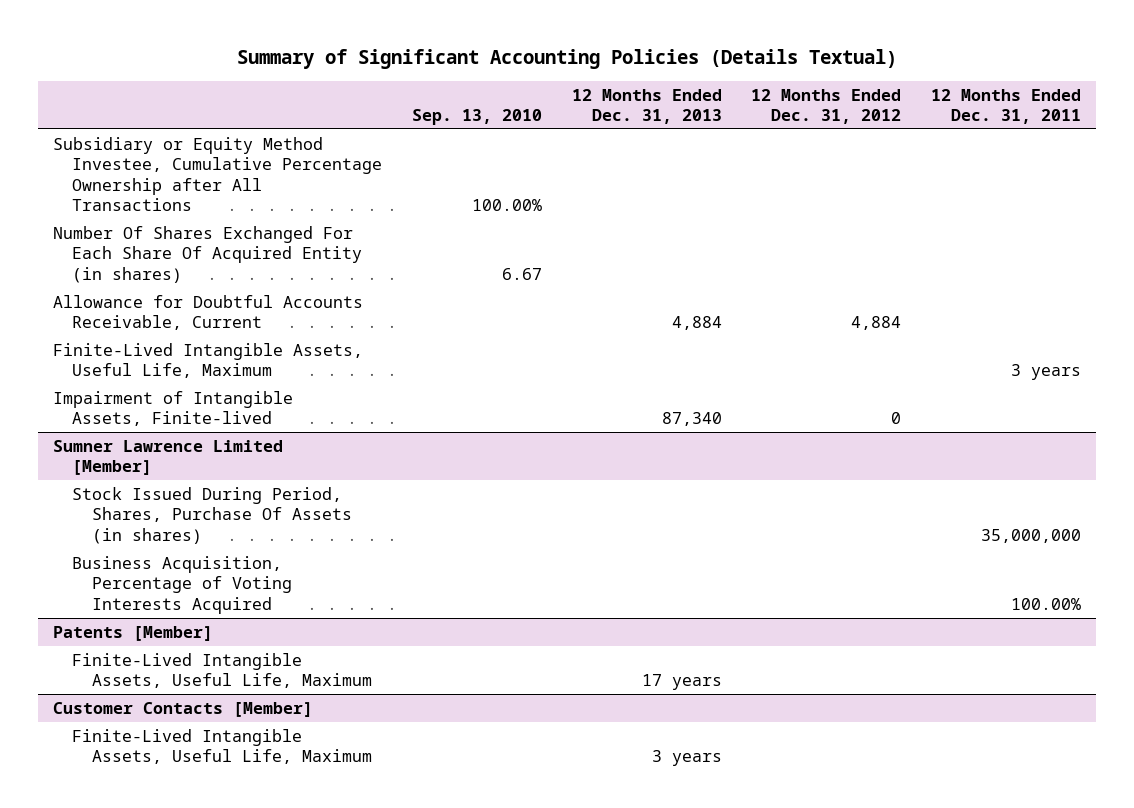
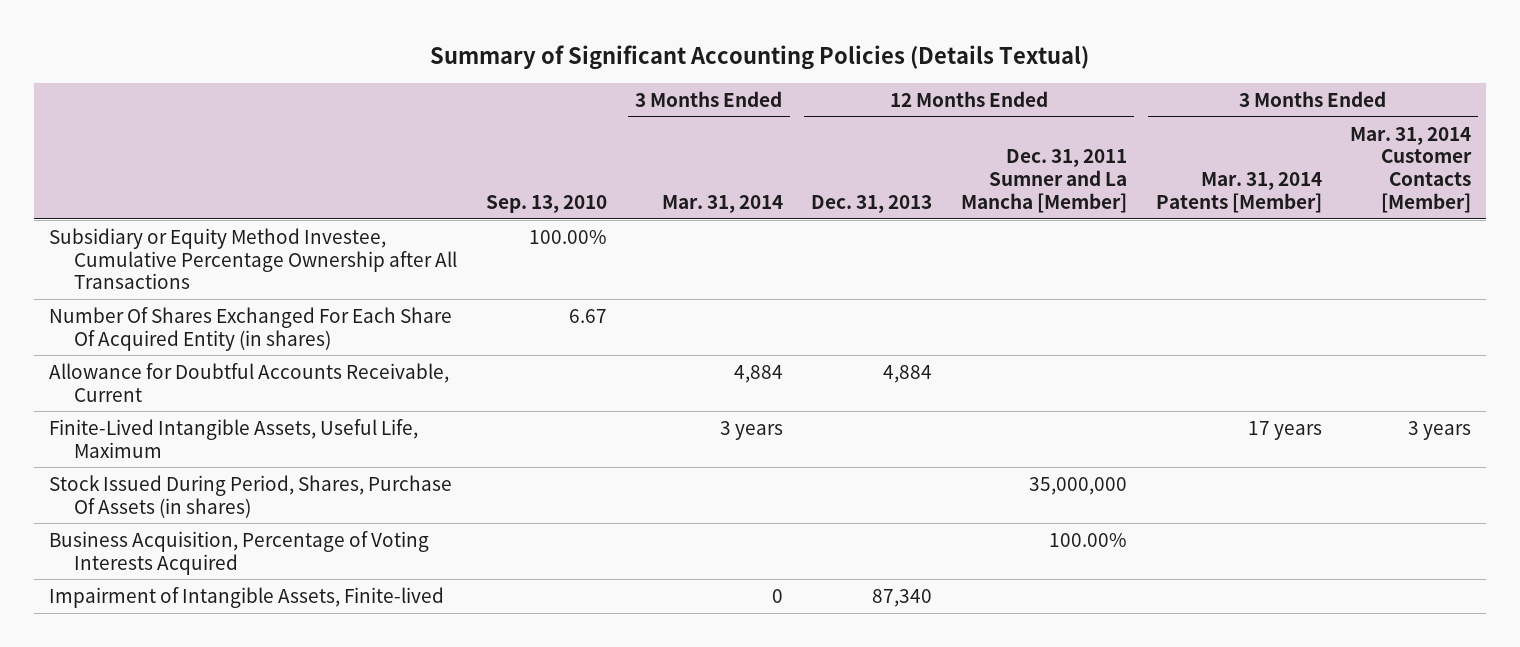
- | Sep. 13, 2010 | 12 Months Ended Dec. 31, 2013 | 12 Months Ended Dec. 31, 2012 | 12 Months Ended Dec. 31, 2011
+ | Sep. 13, 2010 | 3 Months Ended Mar. 31, 2014 | 12 Months Ended Dec. 31, 2013 | 12 Months Ended Dec. 31, 2011 Sumner and La Mancha [Member] | 3 Months Ended Mar. 31, 2014 Patents [Member] | 3 Months Ended Mar. 31, 2014 Customer Contacts [Member]
+ Stock Issued During Period, Shares, Purchase Of Assets (in shares) | | | | 35,000,000 | |
+ Business Acquisition, Percentage of Voting Interests Acquired | | | | 100.00% | |
- Sumner Lawrence Limited [Member]
- Stock Issued During Period, Shares, Purchase Of Assets (in shares) | | | | 35,000,000
- Business Acquisition, Percentage of Voting Interests Acquired | | | | 100.00%
- Patents [Member]
- Finite-Lived Intangible Assets, Useful Life, Maximum | | 17 years | |
- Customer Contacts [Member]
- Finite-Lived Intangible Assets, Useful Life, Maximum | | 3 years | |

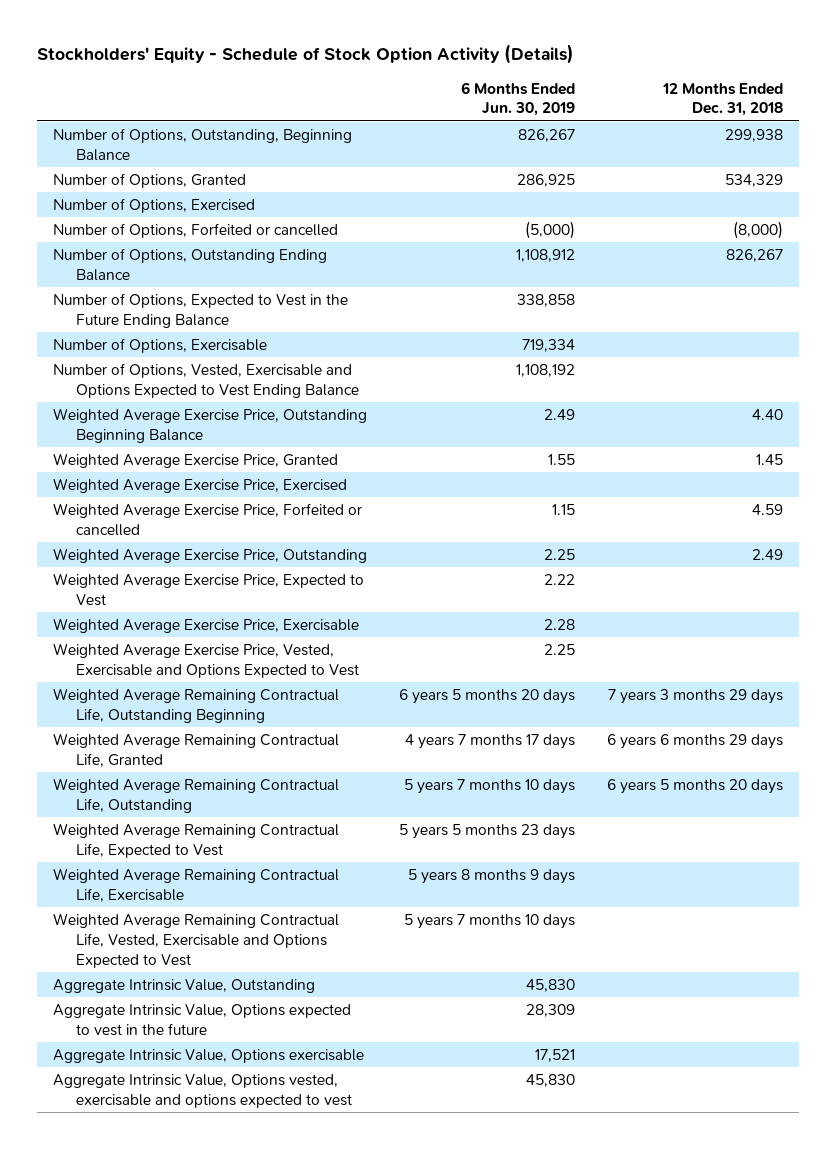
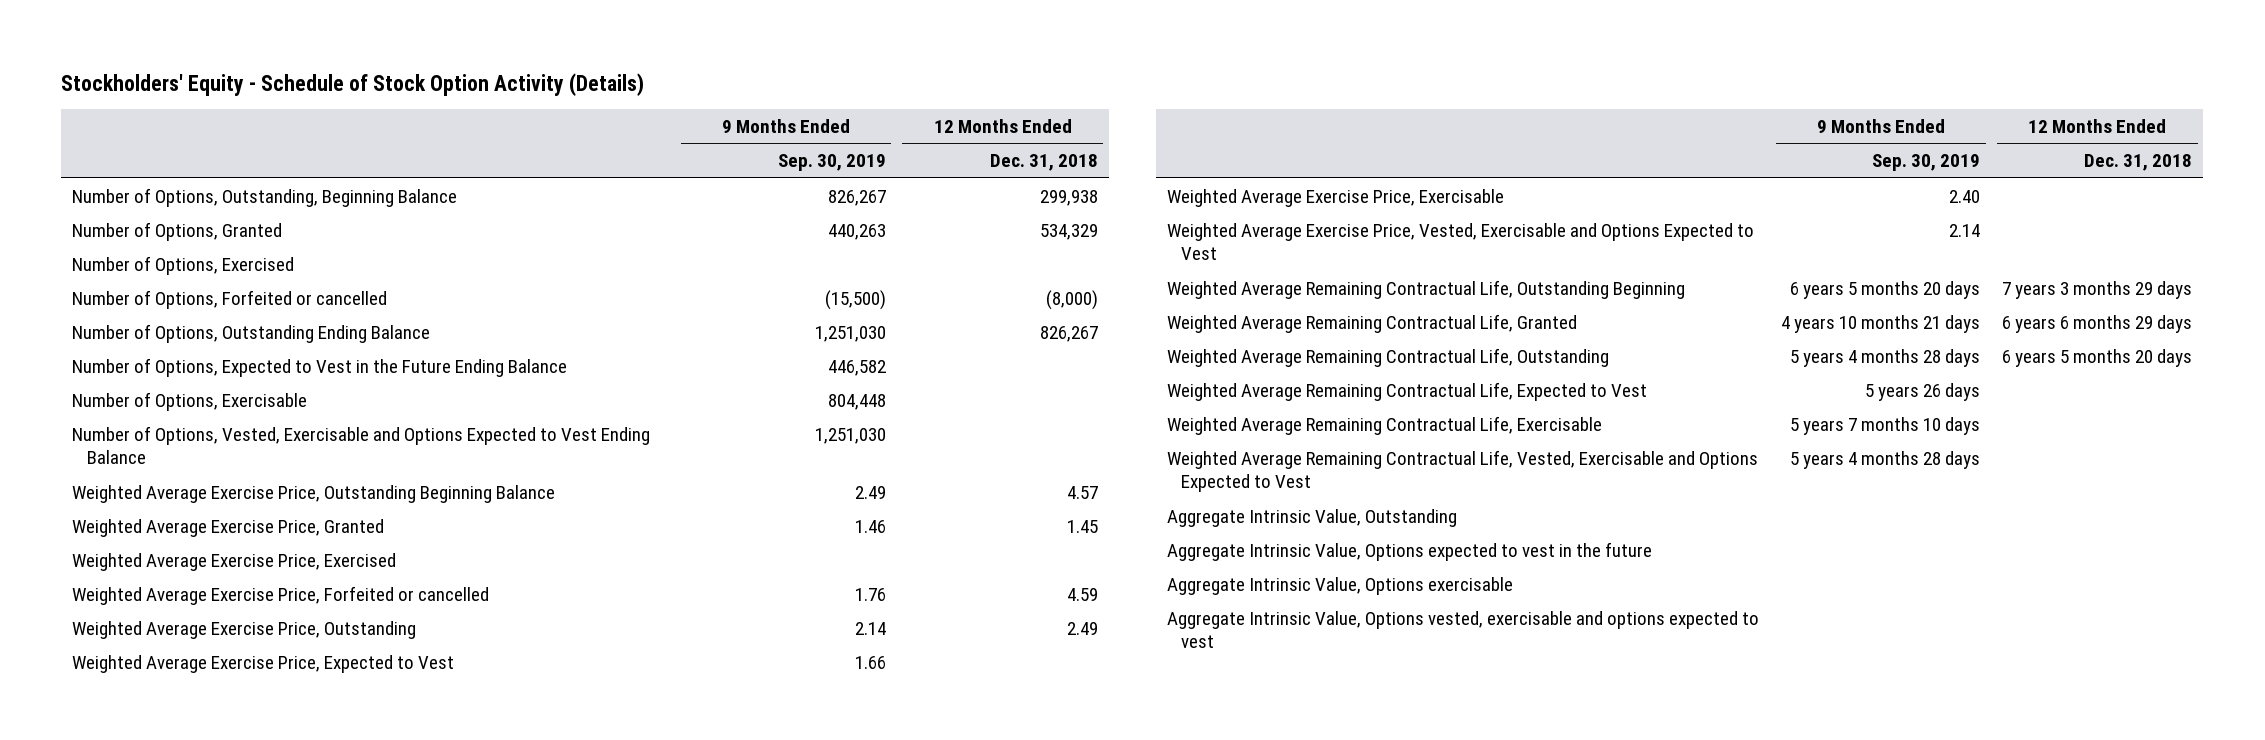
- | 6 Months Ended Jun. 30, 2019 | 12 Months Ended Dec. 31, 2018
+ | 9 Months Ended Sep. 30, 2019 | 12 Months Ended Dec. 31, 2018
- Weighted Average Exercise Price, Outstanding Beginning Balance | 2.49 | 4.40
+ Weighted Average Exercise Price, Outstanding Beginning Balance | 2.49 | 4.57

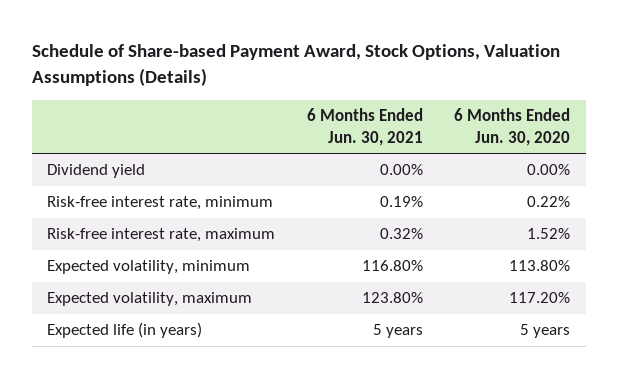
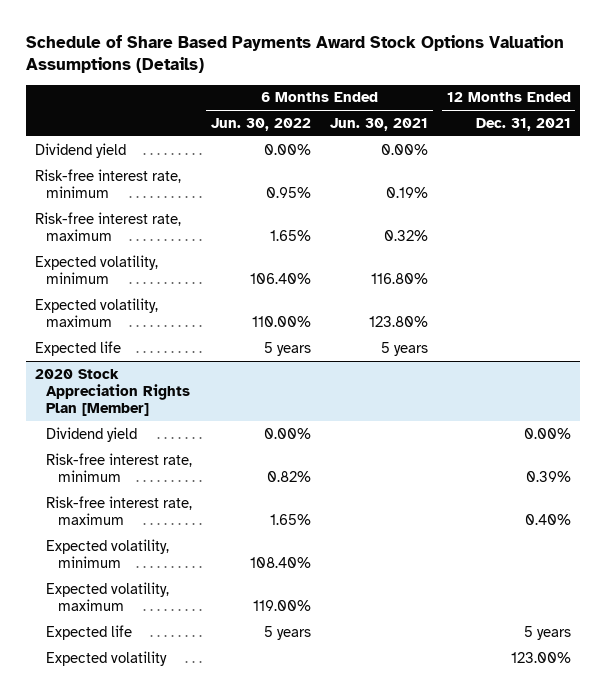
- Schedule of Share-based Payment Award, Stock Options, Valuation Assumptions (Details)
+ Schedule of Share Based Payments Award Stock Options Valuation Assumptions (Details)
- | 6 Months Ended Jun. 30, 2021 | 6 Months Ended Jun. 30, 2020
+ | 6 Months Ended Jun. 30, 2022 | 6 Months Ended Jun. 30, 2021 | 12 Months Ended Dec. 31, 2021
- Expected life (in years) | 5 years | 5 years
+ Expected life | 5 years | 5 years |
+ 2020 Stock Appreciation Rights Plan [Member]
+ Dividend yield | 0.00% | | 0.00%
+ Risk-free interest rate, minimum | 0.82% | | 0.39%
+ Risk-free interest rate, maximum | 1.65% | | 0.40%
+ Expected volatility, minimum | 108.40% | |
+ Expected volatility, maximum | 119.00% | |
+ Expected life | 5 years | | 5 years
+ Expected volatility | | | 123.00%

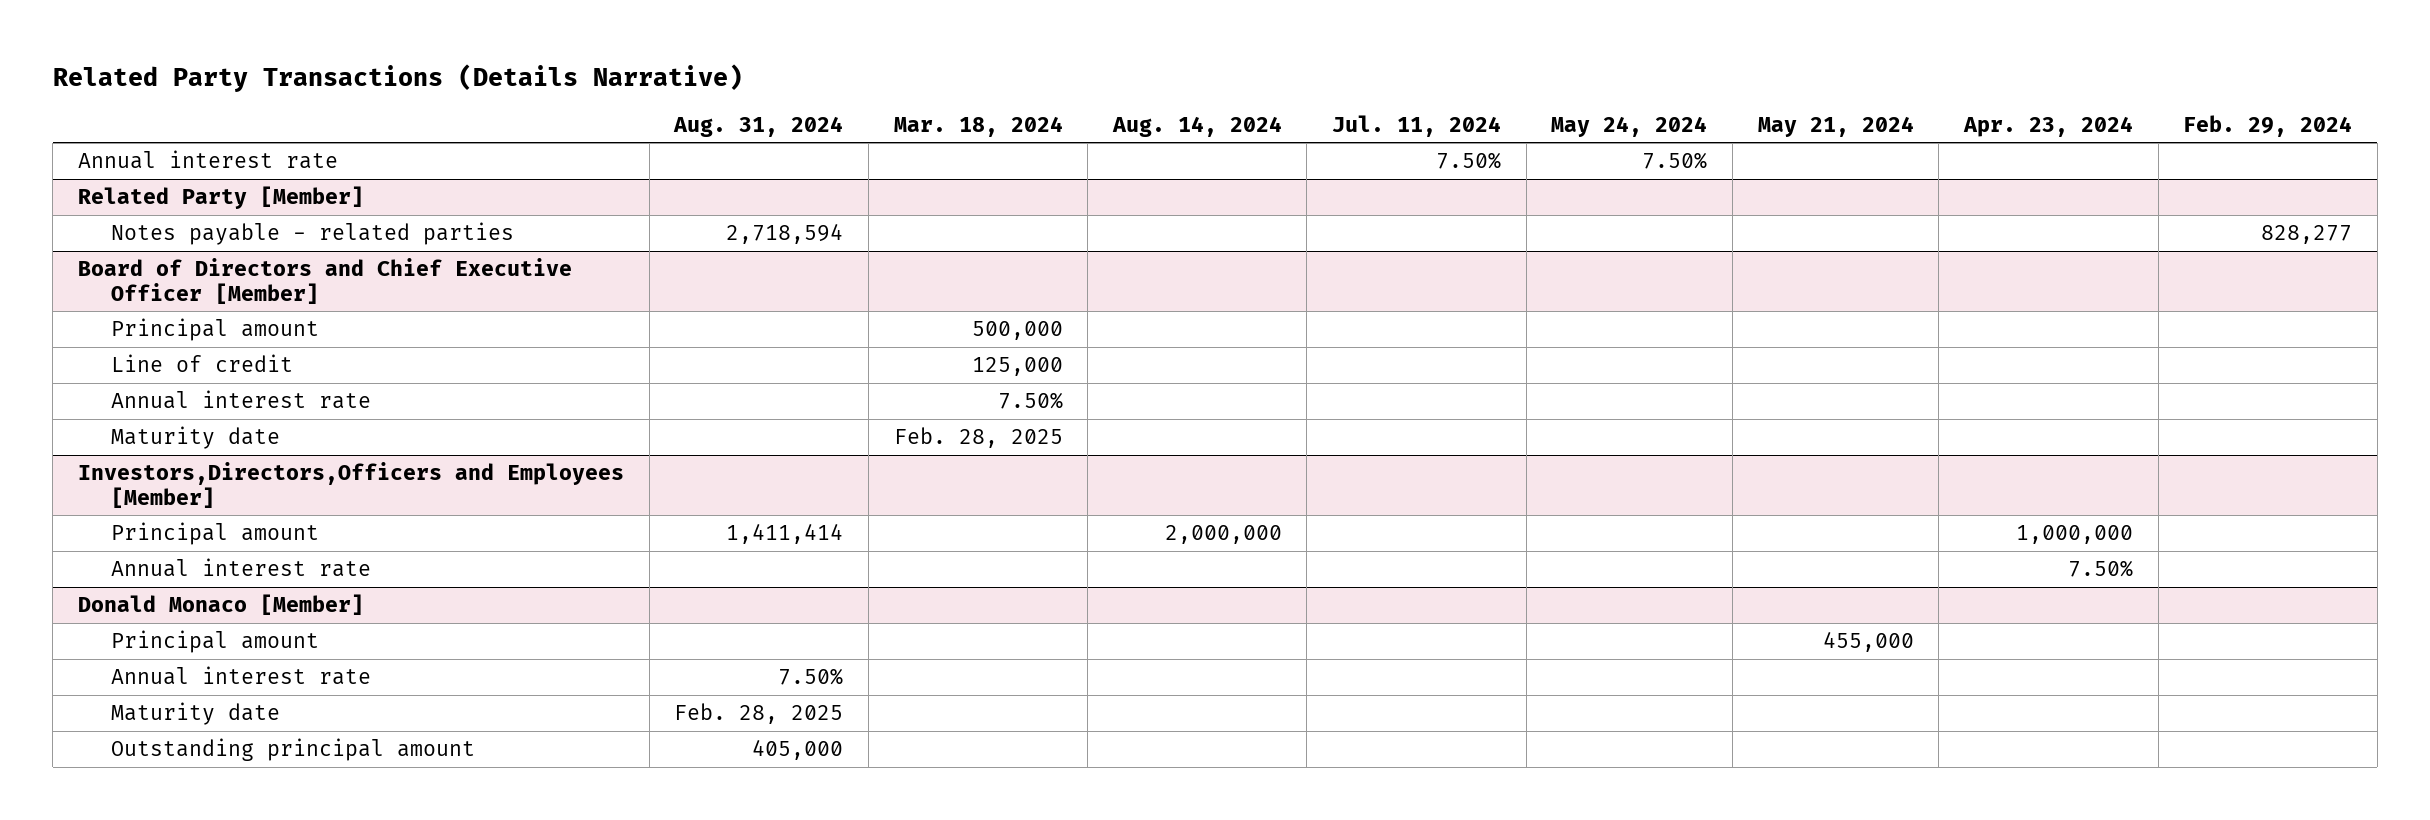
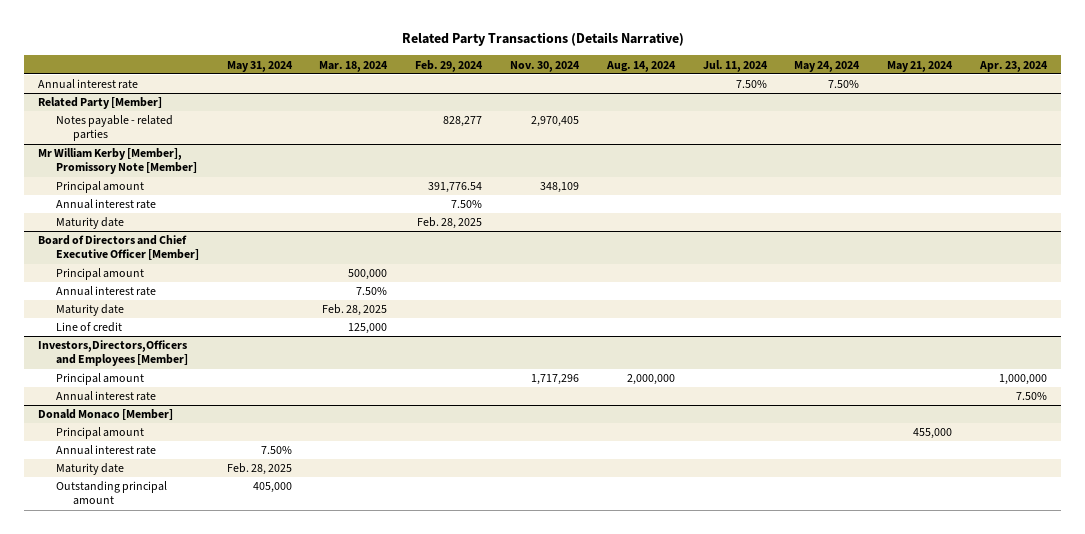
- | Aug. 31, 2024 | Mar. 18, 2024 | Aug. 14, 2024 | Jul. 11, 2024 | May 24, 2024 | May 21, 2024 | Apr. 23, 2024 | Feb. 29, 2024
+ | May 31, 2024 | Mar. 18, 2024 | Feb. 29, 2024 | Nov. 30, 2024 | Aug. 14, 2024 | Jul. 11, 2024 | May 24, 2024 | May 21, 2024 | Apr. 23, 2024
+ Mr William Kerby [Member], Promissory Note [Member]
+ Principal amount | | | 391,776.54 | 348,109 | | | | |
+ Annual interest rate | | | 7.50% | | | | | |
+ Maturity date | | | Feb. 28, 2025 | | | | | |
@ Board of Directors and Chief Executive Officer [Member]
moved down: Line of credit | | 125,000 | | | | | | |

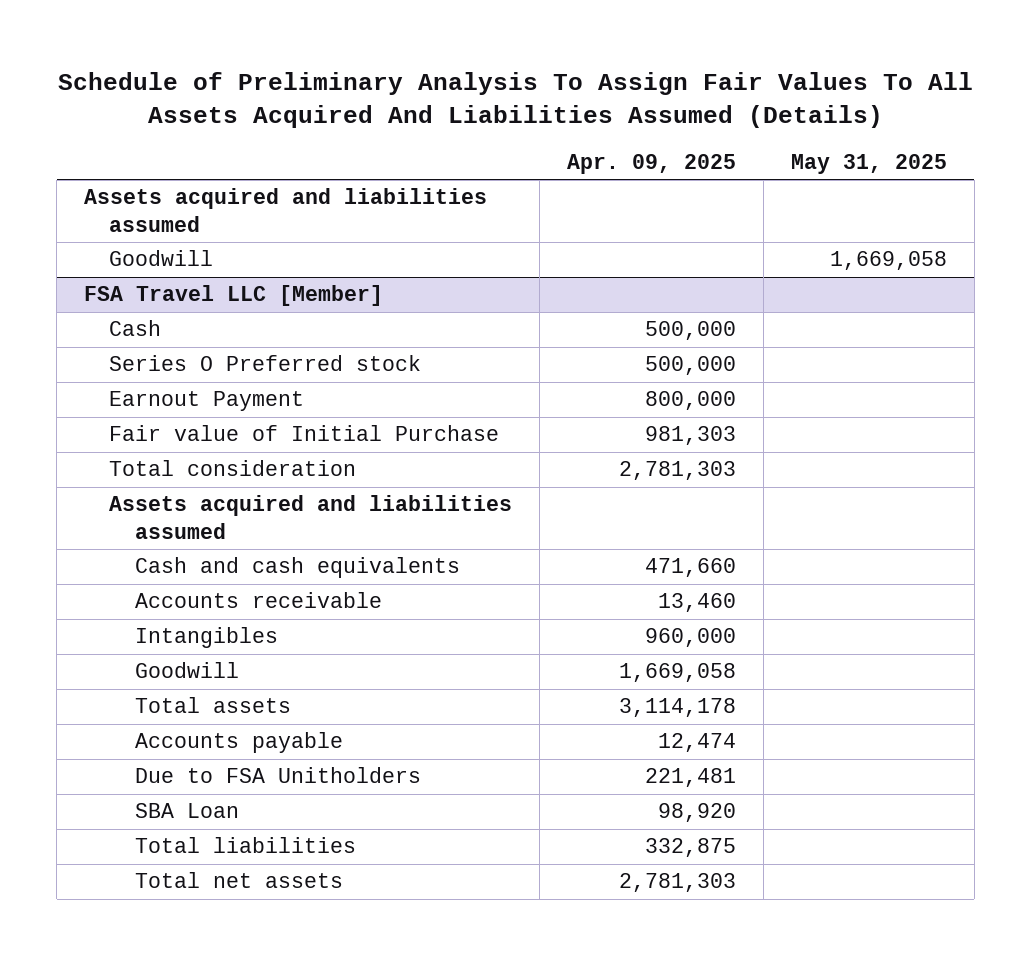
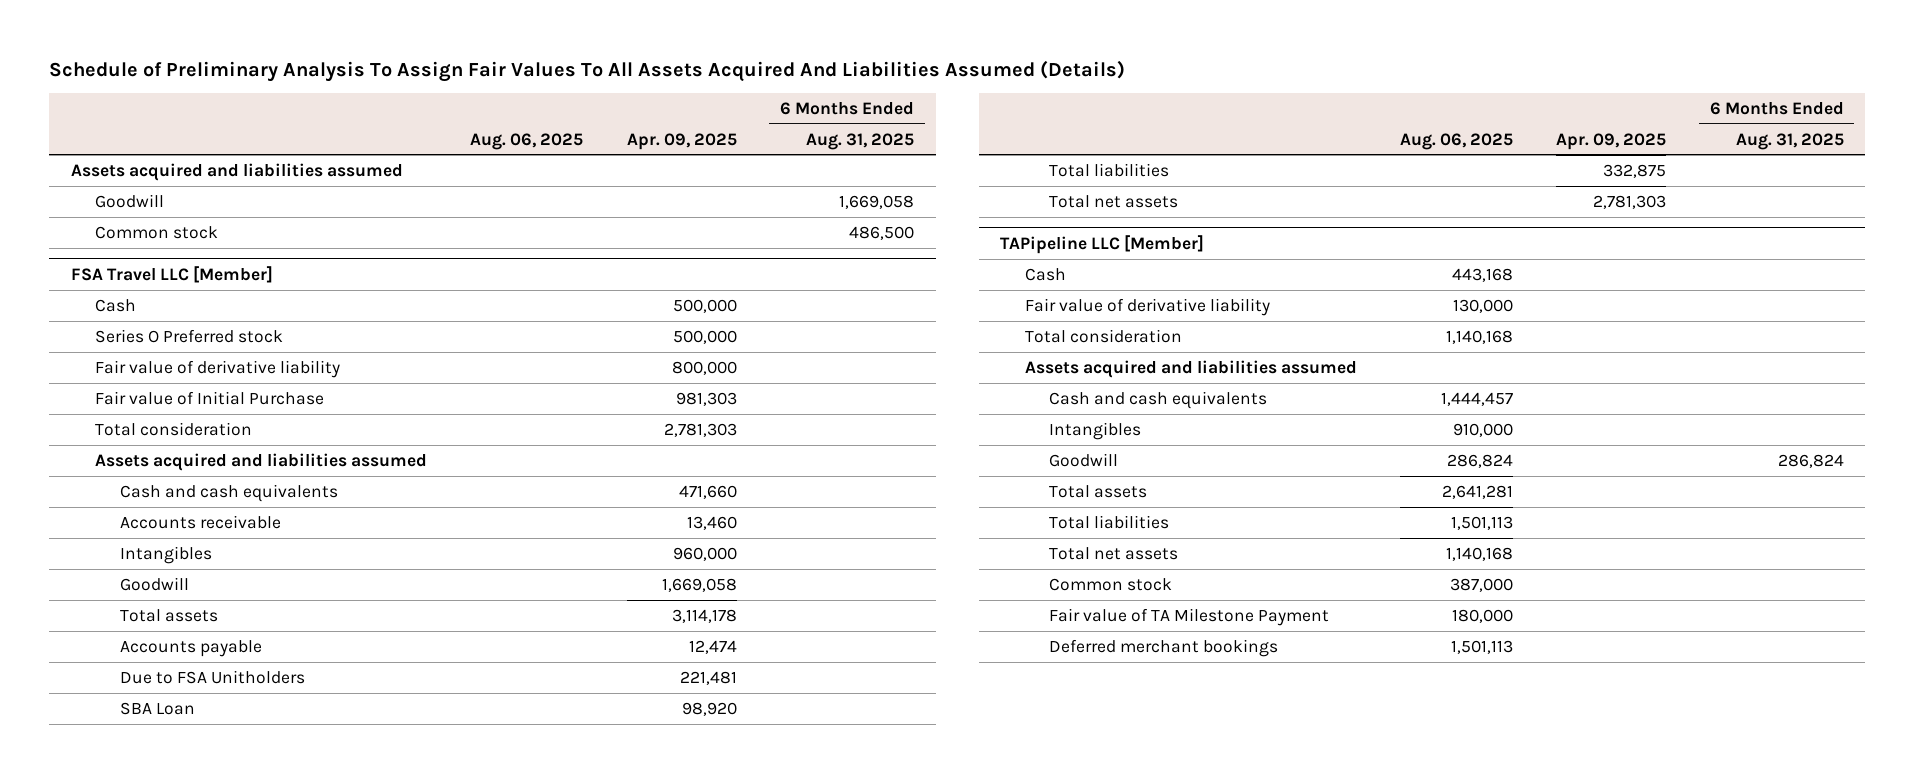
- | Apr. 09, 2025 | May 31, 2025
+ | Aug. 06, 2025 | Apr. 09, 2025 | 6 Months Ended Aug. 31, 2025
+ Common stock | | | 486,500
@ FSA Travel LLC [Member]
- Earnout Payment | 800,000 |
+ Fair value of derivative liability | | 800,000 |
+ TAPipeline LLC [Member]
+ Cash | 443,168 | |
+ Fair value of derivative liability | 130,000 | |
+ Total consideration | 1,140,168 | |
+ Assets acquired and liabilities assumed
+ Cash and cash equivalents | 1,444,457 | |
+ Intangibles | 910,000 | |
+ Goodwill | 286,824 | | 286,824
+ Total assets | 2,641,281 | |
+ Total liabilities | 1,501,113 | |
+ Total net assets | 1,140,168 | |
+ Common stock | 387,000 | |
+ Fair value of TA Milestone Payment | 180,000 | |
+ Deferred merchant bookings | 1,501,113 | |

